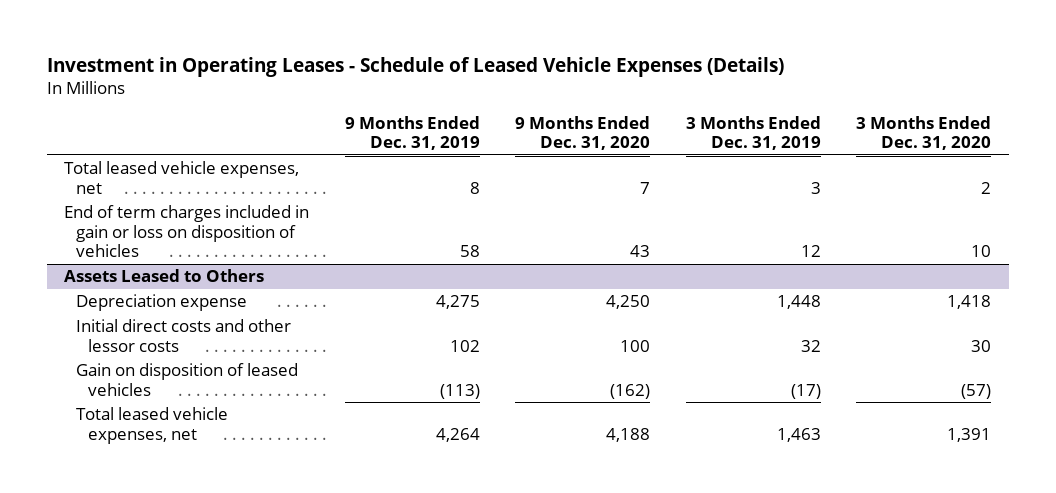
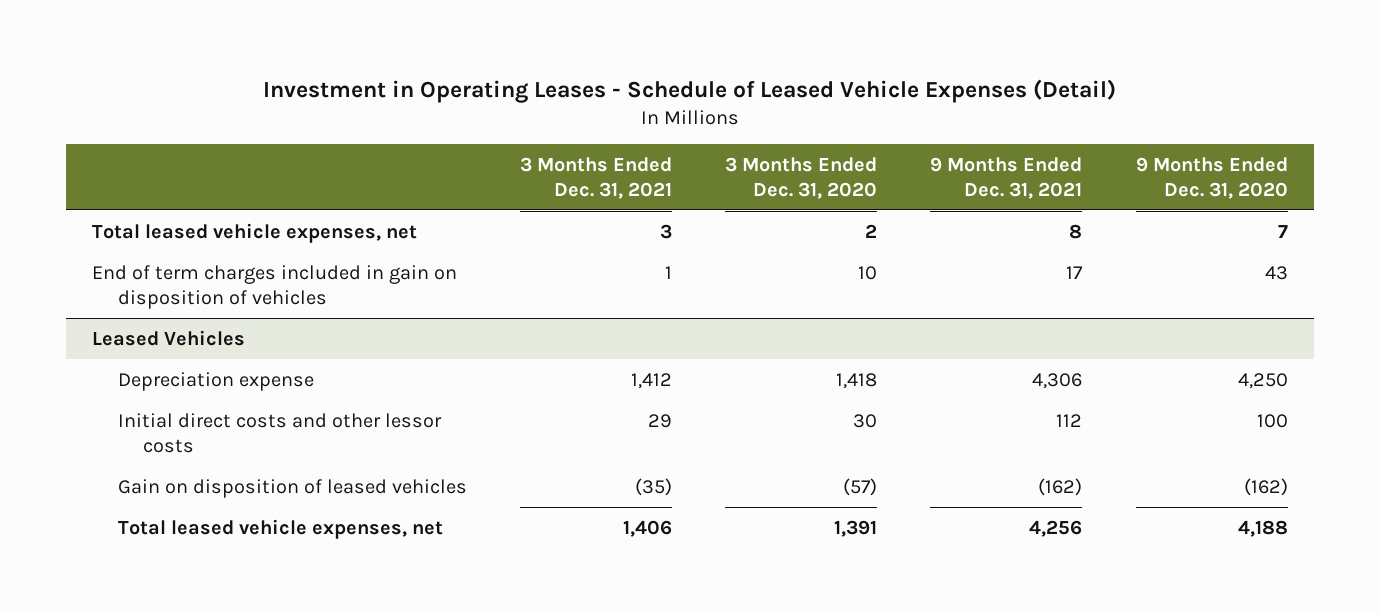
- Investment in Operating Leases - Schedule of Leased Vehicle Expenses (Details)
+ Investment in Operating Leases - Schedule of Leased Vehicle Expenses (Detail)
- | 9 Months Ended Dec. 31, 2019 | 9 Months Ended Dec. 31, 2020 | 3 Months Ended Dec. 31, 2019 | 3 Months Ended Dec. 31, 2020
+ | 3 Months Ended Dec. 31, 2021 | 3 Months Ended Dec. 31, 2020 | 9 Months Ended Dec. 31, 2021 | 9 Months Ended Dec. 31, 2020
- End of term charges included in gain or loss on disposition of vehicles | 58 | 43 | 12 | 10
- Assets Leased to Others
+ End of term charges included in gain on disposition of vehicles | 1 | 10 | 17 | 43
+ Leased Vehicles

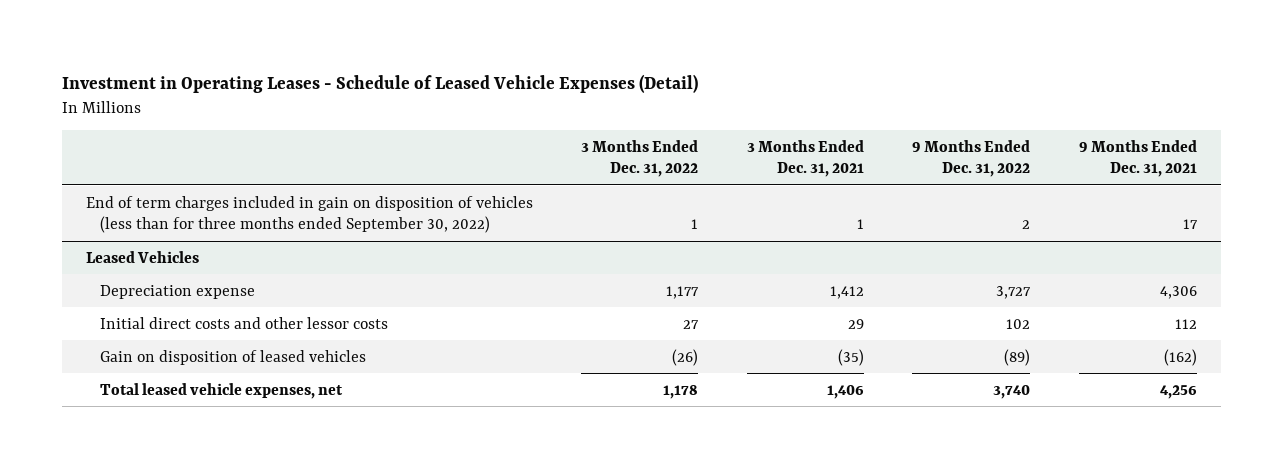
- | 3 Months Ended Dec. 31, 2021 | 3 Months Ended Dec. 31, 2020 | 9 Months Ended Dec. 31, 2021 | 9 Months Ended Dec. 31, 2020
+ | 3 Months Ended Dec. 31, 2022 | 3 Months Ended Dec. 31, 2021 | 9 Months Ended Dec. 31, 2022 | 9 Months Ended Dec. 31, 2021
- Total leased vehicle expenses, net | 3 | 2 | 8 | 7
- End of term charges included in gain on disposition of vehicles | 1 | 10 | 17 | 43
+ End of term charges included in gain on disposition of vehicles (less than for three months ended September 30, 2022) | 1 | 1 | 2 | 17

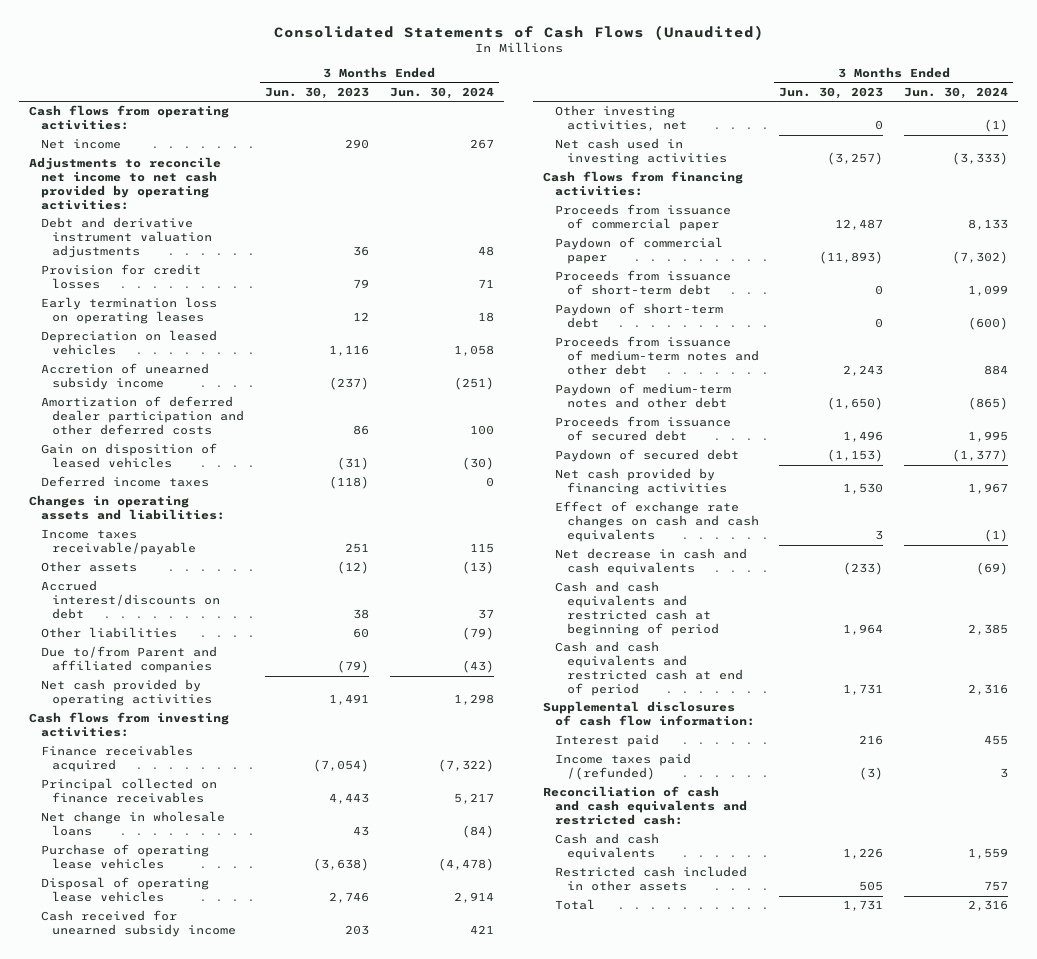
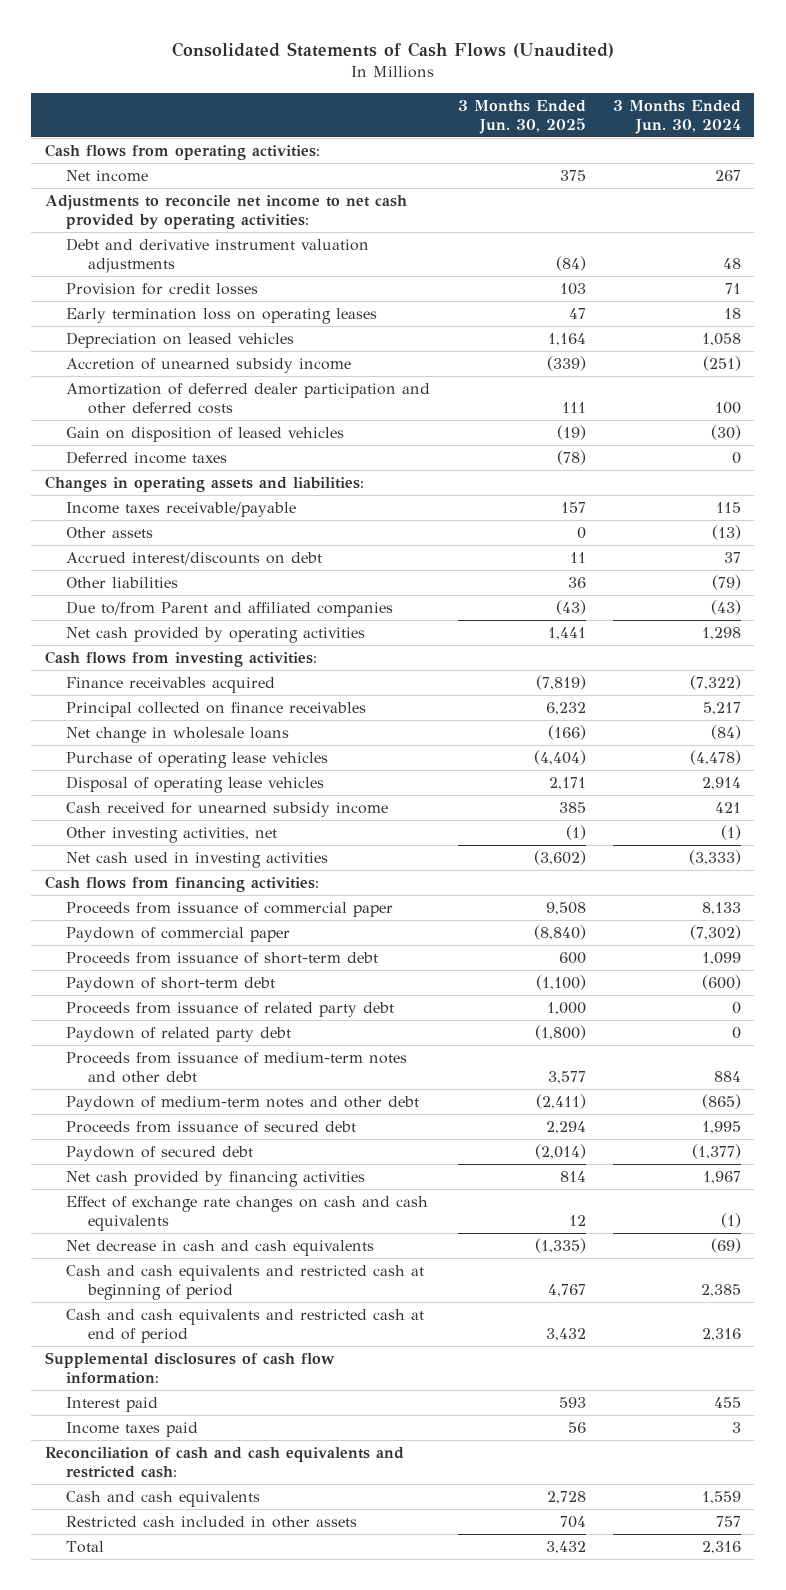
- | 3 Months Ended Jun. 30, 2023 | 3 Months Ended Jun. 30, 2024
+ | 3 Months Ended Jun. 30, 2025 | 3 Months Ended Jun. 30, 2024
+ Proceeds from issuance of related party debt | 1,000 | 0
+ Paydown of related party debt | (1,800) | 0
- Income taxes paid /(refunded) | (3) | 3
+ Income taxes paid | 56 | 3

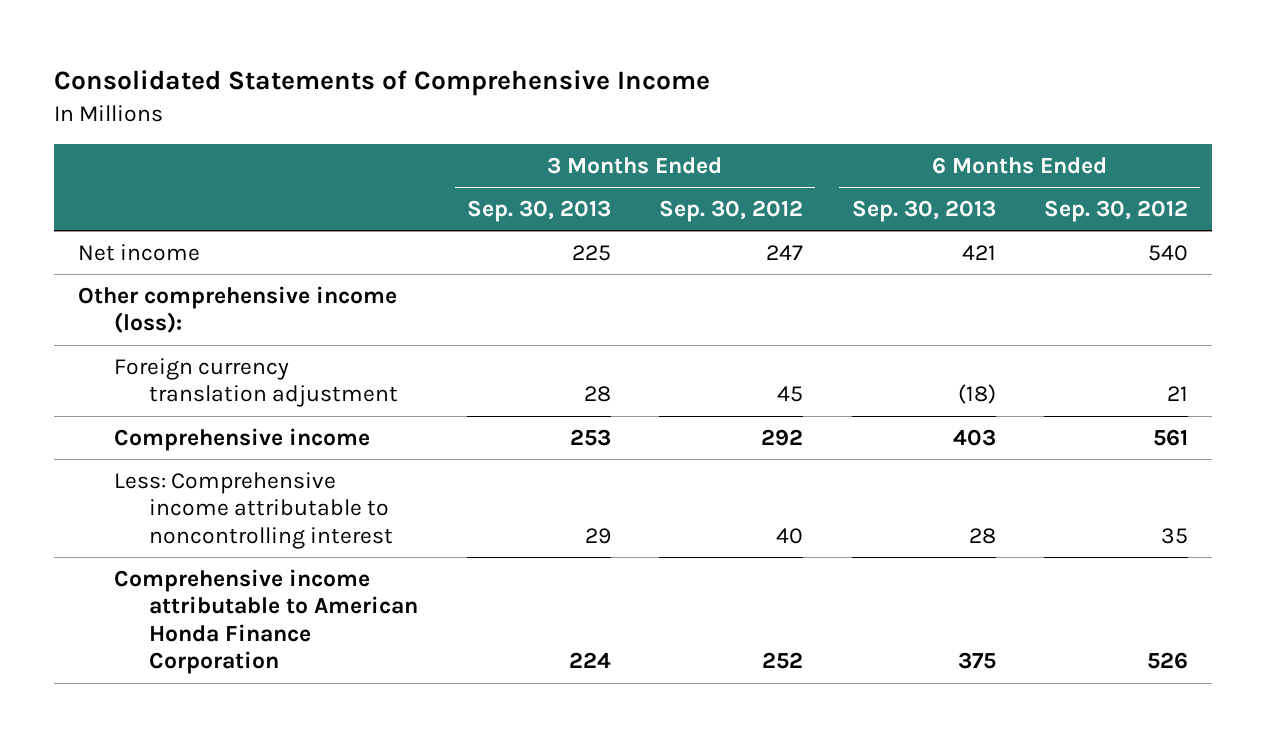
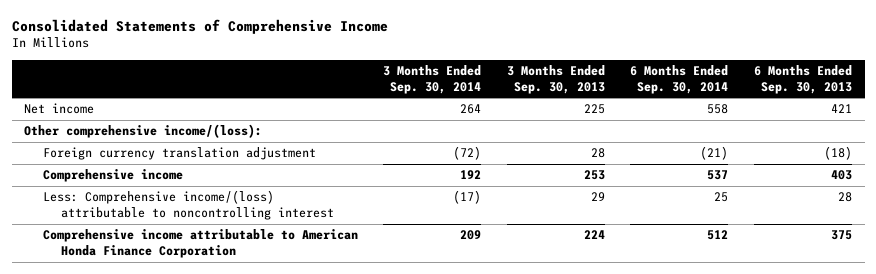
- | 3 Months Ended Sep. 30, 2013 | 3 Months Ended Sep. 30, 2012 | 6 Months Ended Sep. 30, 2013 | 6 Months Ended Sep. 30, 2012
+ | 3 Months Ended Sep. 30, 2014 | 3 Months Ended Sep. 30, 2013 | 6 Months Ended Sep. 30, 2014 | 6 Months Ended Sep. 30, 2013
- Other comprehensive income (loss):
+ Other comprehensive income/(loss):
- Less: Comprehensive income attributable to noncontrolling interest | 29 | 40 | 28 | 35
+ Less: Comprehensive income/(loss) attributable to noncontrolling interest | (17) | 29 | 25 | 28

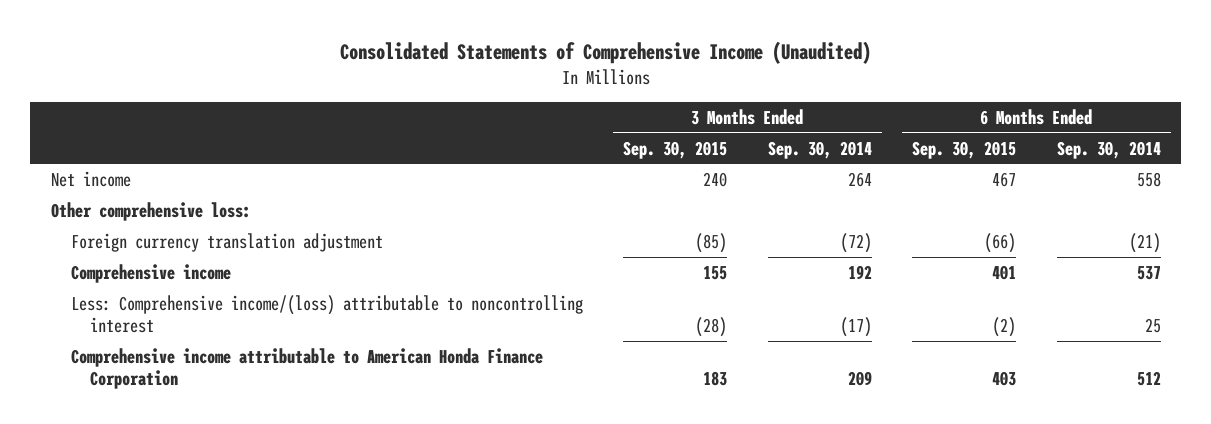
- Consolidated Statements of Comprehensive Income
+ Consolidated Statements of Comprehensive Income (Unaudited)
- | 3 Months Ended Sep. 30, 2014 | 3 Months Ended Sep. 30, 2013 | 6 Months Ended Sep. 30, 2014 | 6 Months Ended Sep. 30, 2013
+ | 3 Months Ended Sep. 30, 2015 | 3 Months Ended Sep. 30, 2014 | 6 Months Ended Sep. 30, 2015 | 6 Months Ended Sep. 30, 2014
- Other comprehensive income/(loss):
+ Other comprehensive loss:

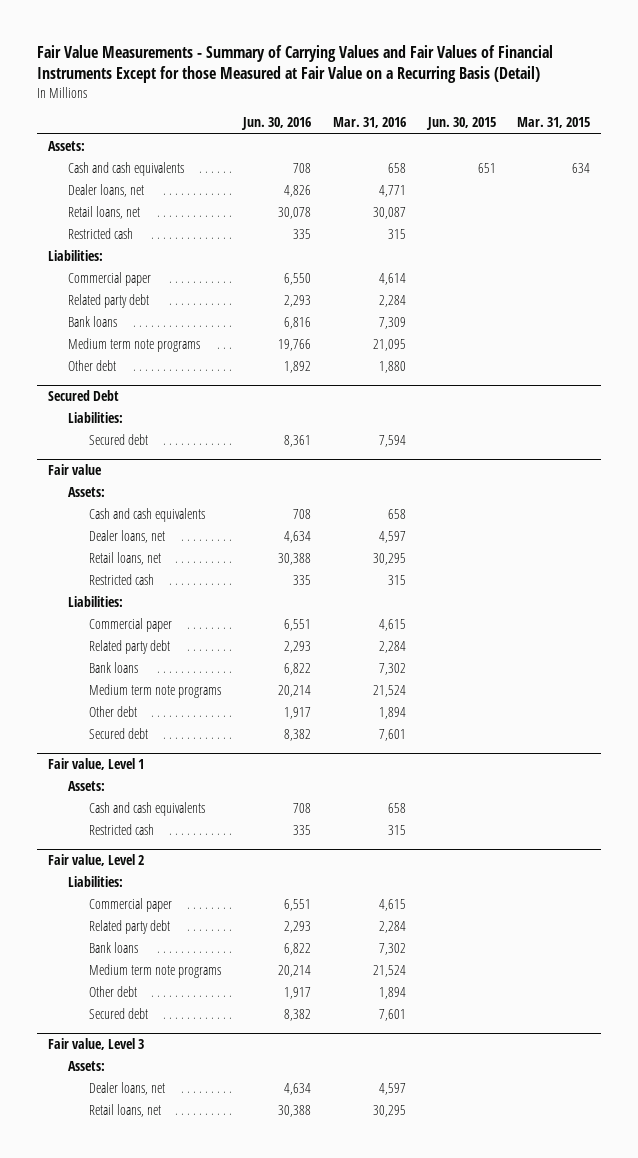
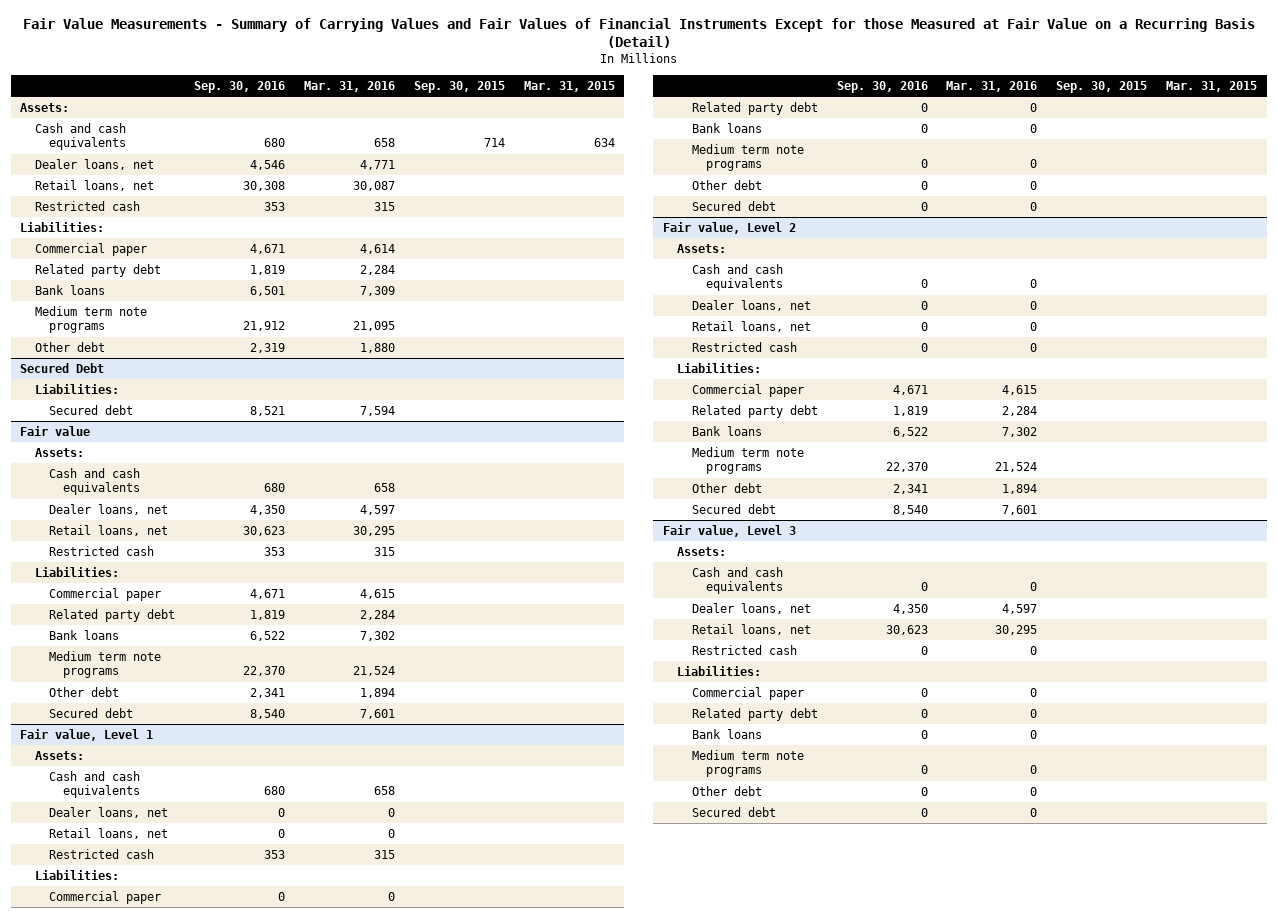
- | Jun. 30, 2016 | Mar. 31, 2016 | Jun. 30, 2015 | Mar. 31, 2015
+ | Sep. 30, 2016 | Mar. 31, 2016 | Sep. 30, 2015 | Mar. 31, 2015
@ Fair value, Level 1
+ Dealer loans, net | 0 | 0 | |
+ Retail loans, net | 0 | 0 | |
+ Liabilities:
+ Commercial paper | 0 | 0 | |
+ Related party debt | 0 | 0 | |
+ Bank loans | 0 | 0 | |
+ Medium term note programs | 0 | 0 | |
+ Other debt | 0 | 0 | |
+ Secured debt | 0 | 0 | |
@ Fair value, Level 2
+ Assets:
+ Cash and cash equivalents | 0 | 0 | |
+ Dealer loans, net | 0 | 0 | |
+ Retail loans, net | 0 | 0 | |
+ Restricted cash | 0 | 0 | |
@ Fair value, Level 3
+ Cash and cash equivalents | 0 | 0 | |
+ Restricted cash | 0 | 0 | |
+ Liabilities:
+ Commercial paper | 0 | 0 | |
+ Related party debt | 0 | 0 | |
+ Bank loans | 0 | 0 | |
+ Medium term note programs | 0 | 0 | |
+ Other debt | 0 | 0 | |
+ Secured debt | 0 | 0 | |

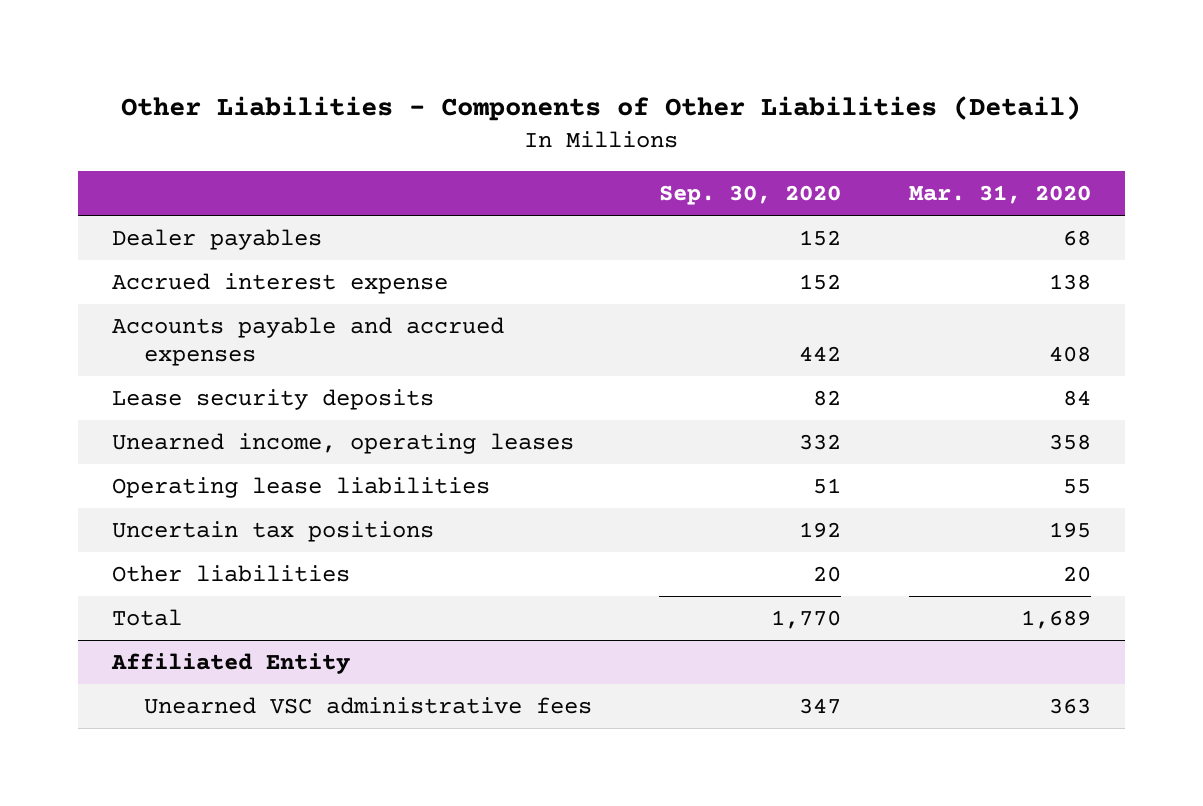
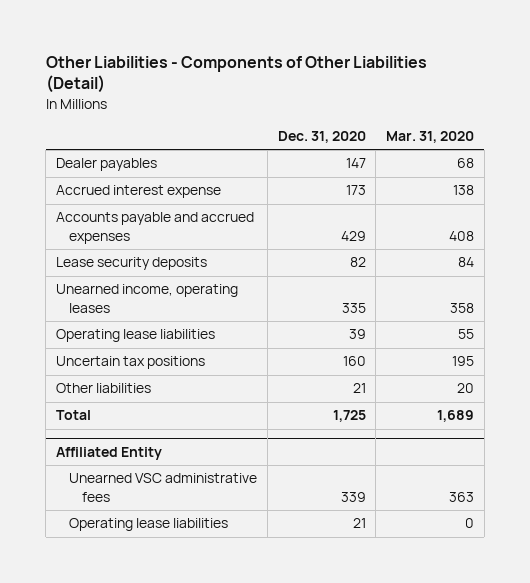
- | Sep. 30, 2020 | Mar. 31, 2020
+ | Dec. 31, 2020 | Mar. 31, 2020
@ Affiliated Entity
+ Operating lease liabilities | 21 | 0

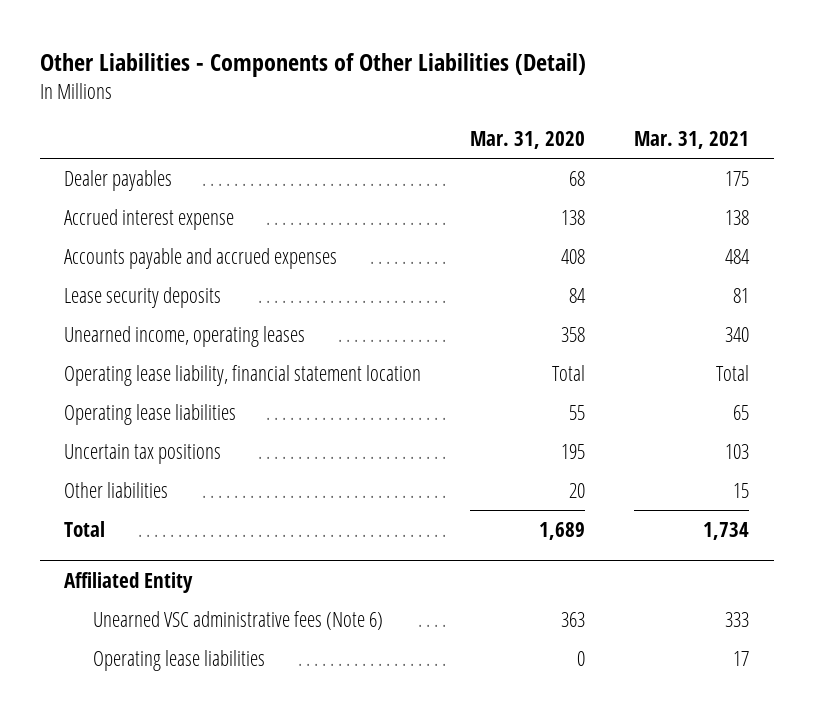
- | Dec. 31, 2020 | Mar. 31, 2020
+ | Mar. 31, 2020 | Mar. 31, 2021
+ Operating lease liability, financial statement location | Total | Total
@ Affiliated Entity
- Unearned VSC administrative fees | 339 | 363
+ Unearned VSC administrative fees (Note 6) | 363 | 333

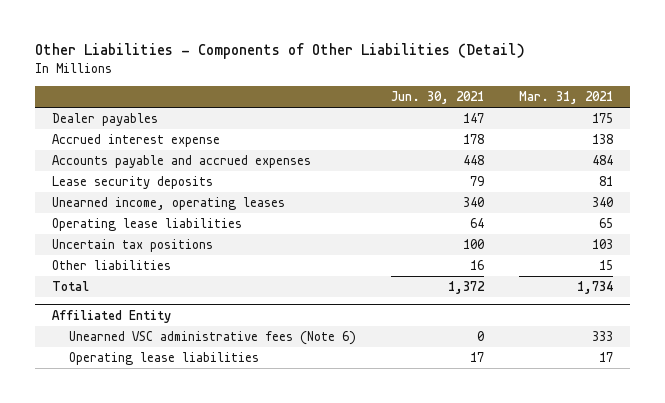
- | Mar. 31, 2020 | Mar. 31, 2021
+ | Jun. 30, 2021 | Mar. 31, 2021
- Operating lease liability, financial statement location | Total | Total

